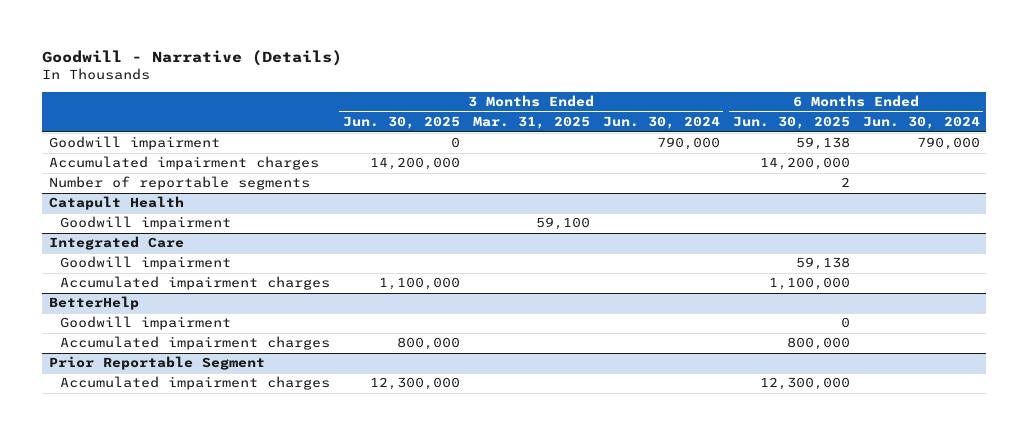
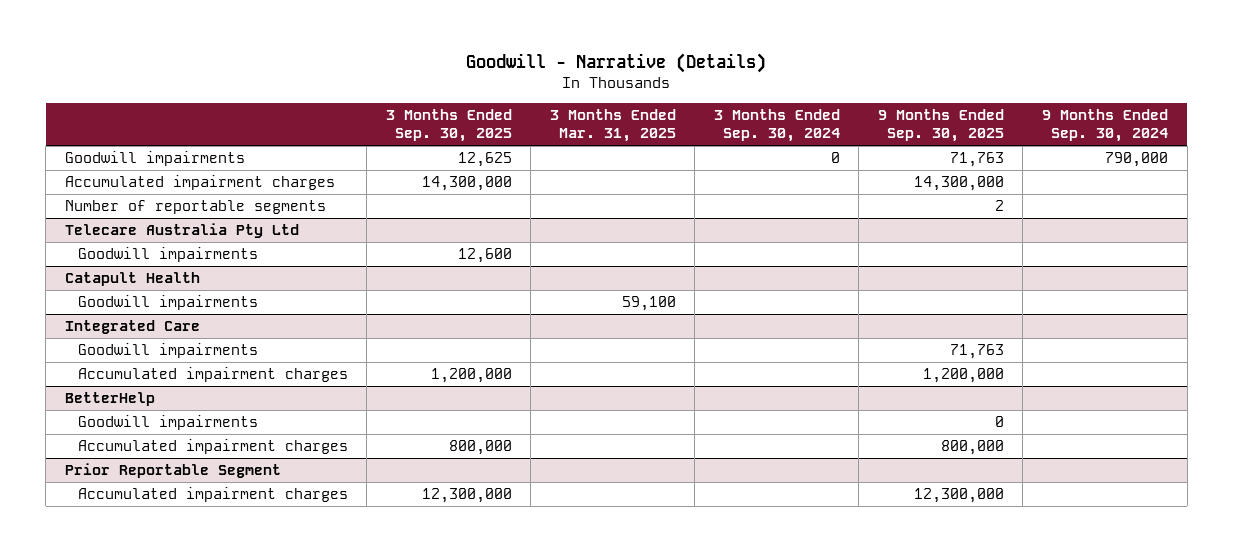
- | 3 Months Ended Jun. 30, 2025 | 3 Months Ended Mar. 31, 2025 | 3 Months Ended Jun. 30, 2024 | 6 Months Ended Jun. 30, 2025 | 6 Months Ended Jun. 30, 2024
+ | 3 Months Ended Sep. 30, 2025 | 3 Months Ended Mar. 31, 2025 | 3 Months Ended Sep. 30, 2024 | 9 Months Ended Sep. 30, 2025 | 9 Months Ended Sep. 30, 2024
- Goodwill impairment | 0 | | 790,000 | 59,138 | 790,000
+ Goodwill impairments | 12,625 | | 0 | 71,763 | 790,000
+ Telecare Australia Pty Ltd
+ Goodwill impairments | 12,600 | | | |
@ Catapult Health
- Goodwill impairment | | 59,100 | | |
+ Goodwill impairments | | 59,100 | | |
@ Integrated Care
- Goodwill impairment | | | | 59,138 |
+ Goodwill impairments | | | | 71,763 |
@ BetterHelp
- Goodwill impairment | | | | 0 |
+ Goodwill impairments | | | | 0 |

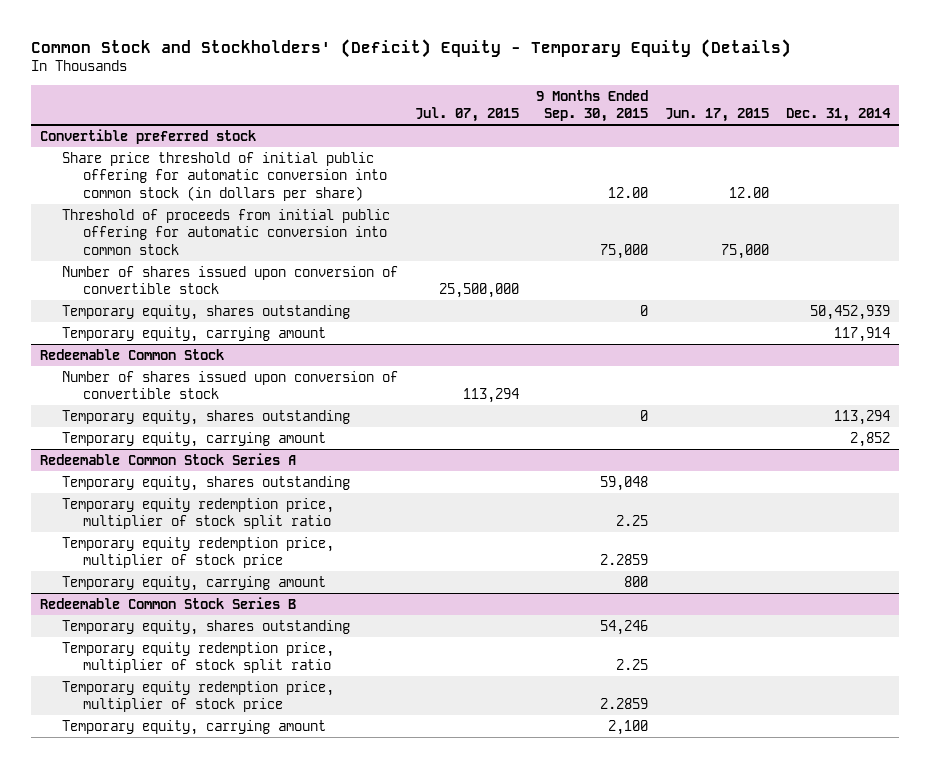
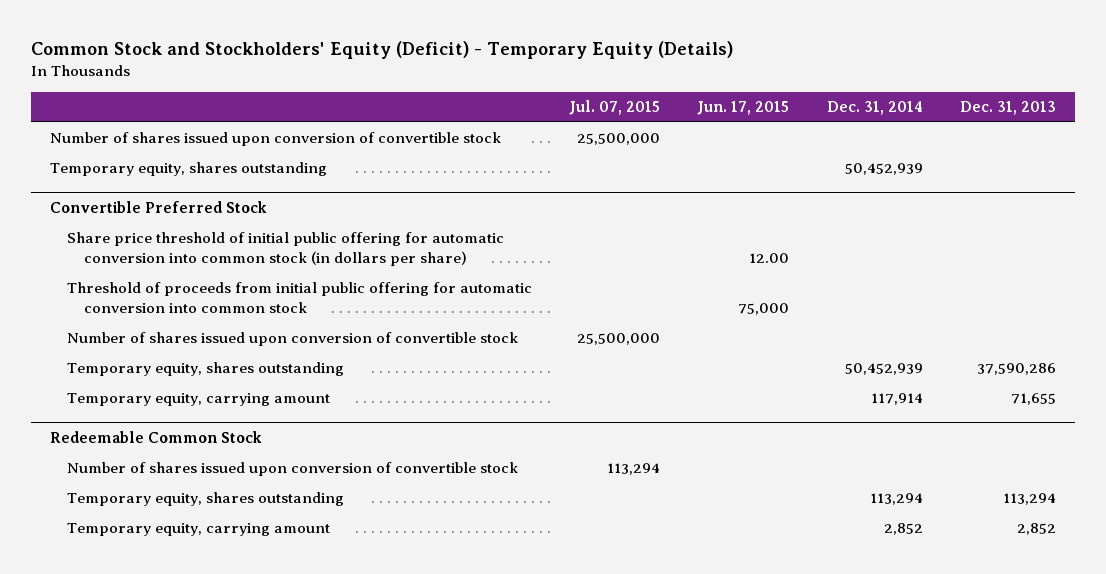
- Common Stock and Stockholders' (Deficit) Equity - Temporary Equity (Details)
+ Common Stock and Stockholders' Equity (Deficit) - Temporary Equity (Details)
- | Jul. 07, 2015 | 9 Months Ended Sep. 30, 2015 | Jun. 17, 2015 | Dec. 31, 2014
+ | Jul. 07, 2015 | Jun. 17, 2015 | Dec. 31, 2014 | Dec. 31, 2013
- Convertible preferred stock
+ Number of shares issued upon conversion of convertible stock | 25,500,000 | | |
+ Temporary equity, shares outstanding | | | 50,452,939 |
+ Convertible Preferred Stock
- Redeemable Common Stock Series A
- Temporary equity, shares outstanding | | 59,048 | |
- Temporary equity redemption price, multiplier of stock split ratio | | 2.25 | |
- Temporary equity redemption price, multiplier of stock price | | 2.2859 | |
- Temporary equity, carrying amount | | 800 | |
- Redeemable Common Stock Series B
- Temporary equity, shares outstanding | | 54,246 | |
- Temporary equity redemption price, multiplier of stock split ratio | | 2.25 | |
- Temporary equity redemption price, multiplier of stock price | | 2.2859 | |
- Temporary equity, carrying amount | | 2,100 | |

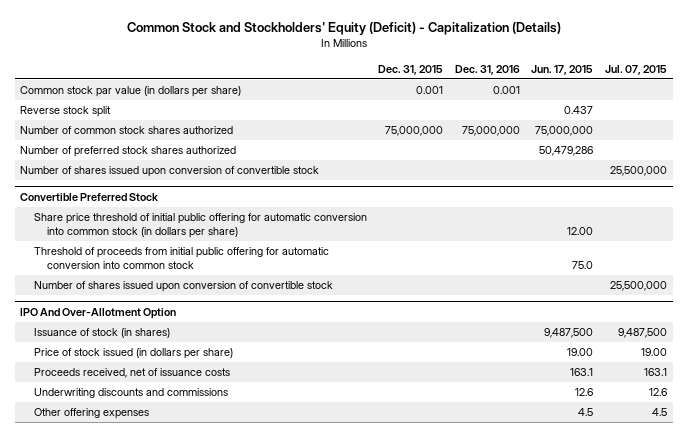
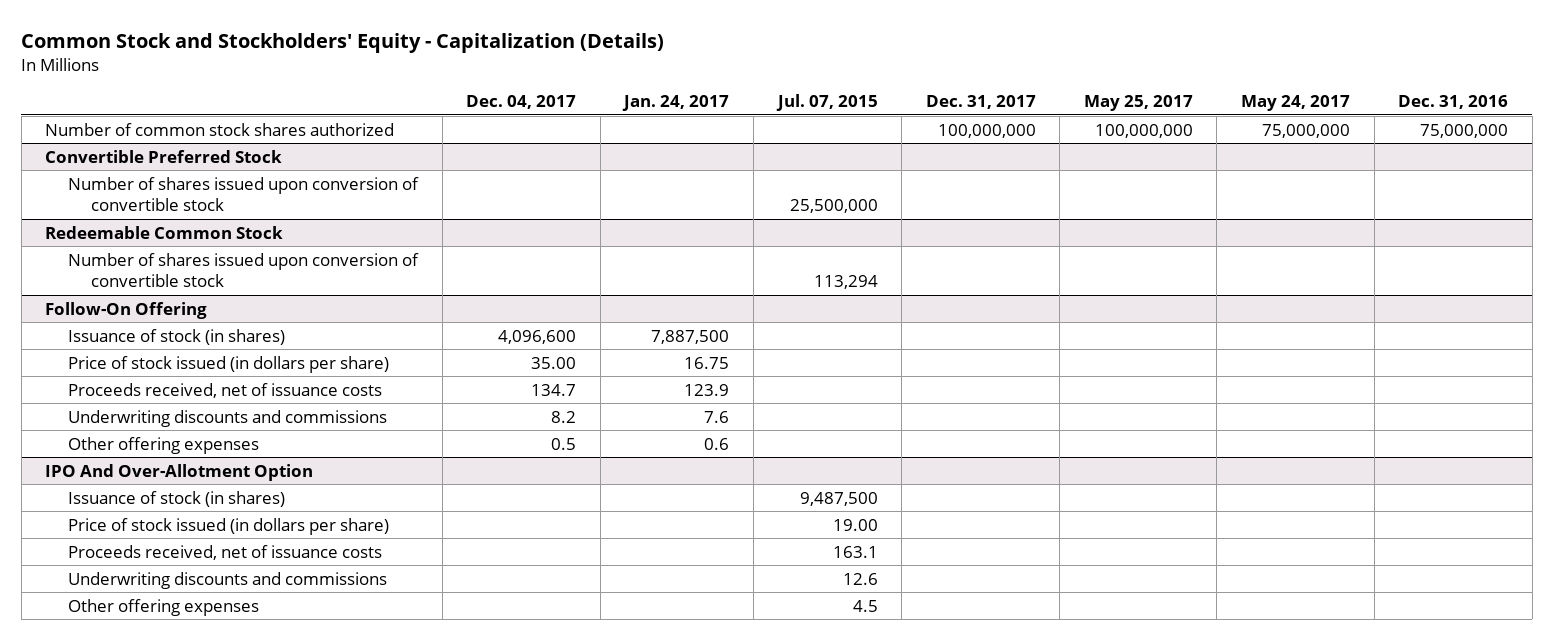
- Common Stock and Stockholders' Equity (Deficit) - Capitalization (Details)
+ Common Stock and Stockholders' Equity - Capitalization (Details)
- | Dec. 31, 2015 | Dec. 31, 2016 | Jun. 17, 2015 | Jul. 07, 2015
+ | Dec. 04, 2017 | Jan. 24, 2017 | Jul. 07, 2015 | Dec. 31, 2017 | May 25, 2017 | May 24, 2017 | Dec. 31, 2016
- Common stock par value (in dollars per share) | 0.001 | 0.001 | |
- Reverse stock split | | | 0.437 |
- Number of preferred stock shares authorized | | | 50,479,286 |
- Number of shares issued upon conversion of convertible stock | | | | 25,500,000
@ Convertible Preferred Stock
- Share price threshold of initial public offering for automatic conversion into common stock (in dollars per share) | | | 12.00 |
- Threshold of proceeds from initial public offering for automatic conversion into common stock | | | 75.0 |
+ Redeemable Common Stock
+ Number of shares issued upon conversion of convertible stock | | | 113,294 | | | |
+ Follow-On Offering
+ Issuance of stock (in shares) | 4,096,600 | 7,887,500 | | | | |
+ Price of stock issued (in dollars per share) | 35.00 | 16.75 | | | | |
+ Proceeds received, net of issuance costs | 134.7 | 123.9 | | | | |
+ Underwriting discounts and commissions | 8.2 | 7.6 | | | | |
+ Other offering expenses | 0.5 | 0.6 | | | | |

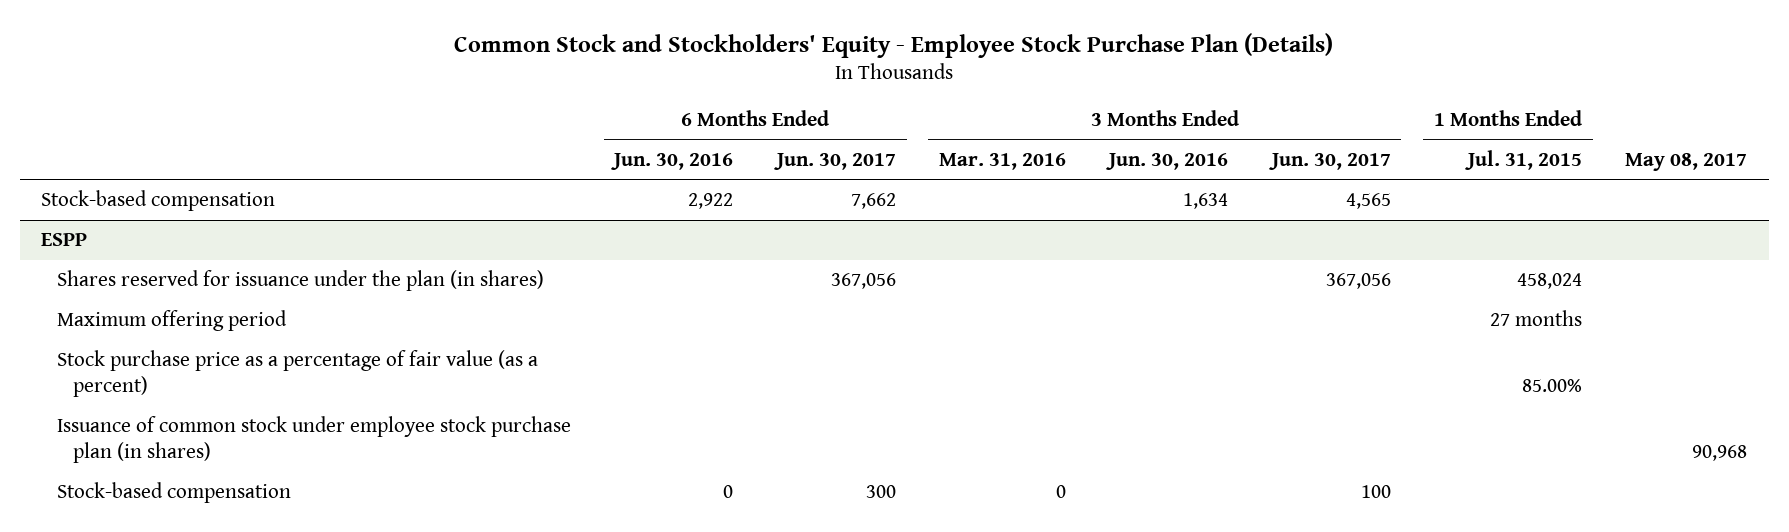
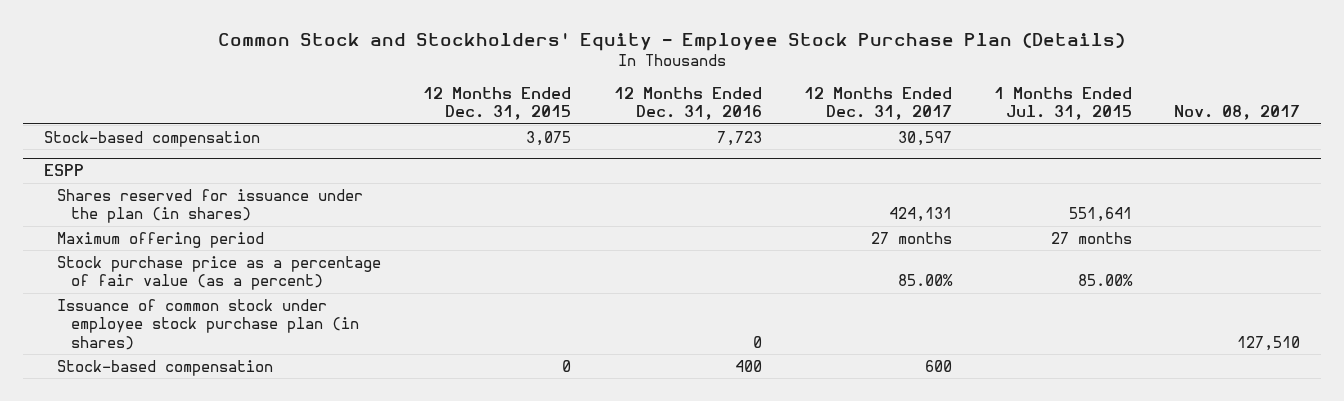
- | 6 Months Ended Jun. 30, 2016 | 6 Months Ended Jun. 30, 2017 | 3 Months Ended Mar. 31, 2016 | 3 Months Ended Jun. 30, 2016 | 3 Months Ended Jun. 30, 2017 | 1 Months Ended Jul. 31, 2015 | May 08, 2017
+ | 12 Months Ended Dec. 31, 2015 | 12 Months Ended Dec. 31, 2016 | 12 Months Ended Dec. 31, 2017 | 1 Months Ended Jul. 31, 2015 | Nov. 08, 2017
@ ESPP
- Shares reserved for issuance under the plan (in shares) | | 367,056 | | | 367,056 | 458,024 |
+ Shares reserved for issuance under the plan (in shares) | | | 424,131 | 551,641 |

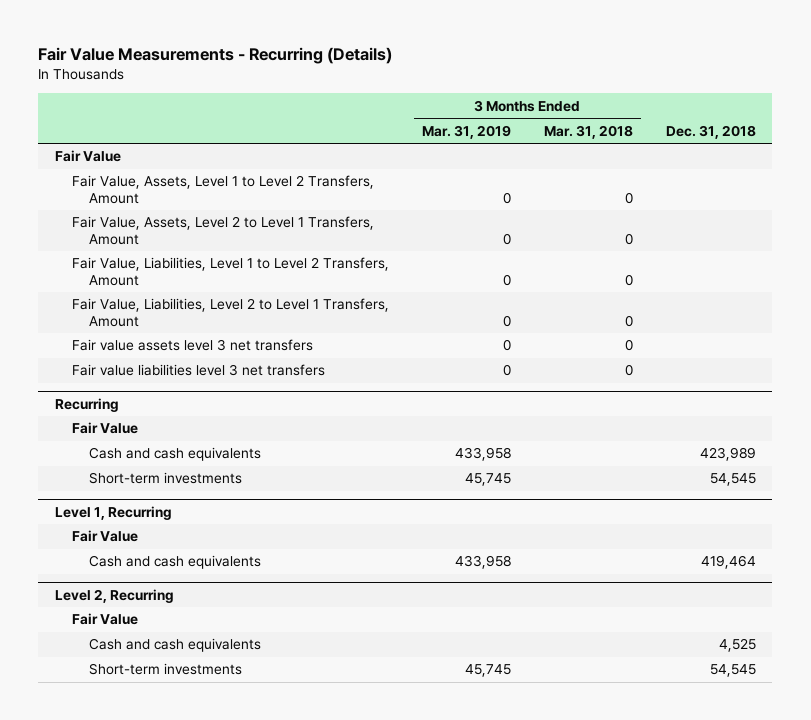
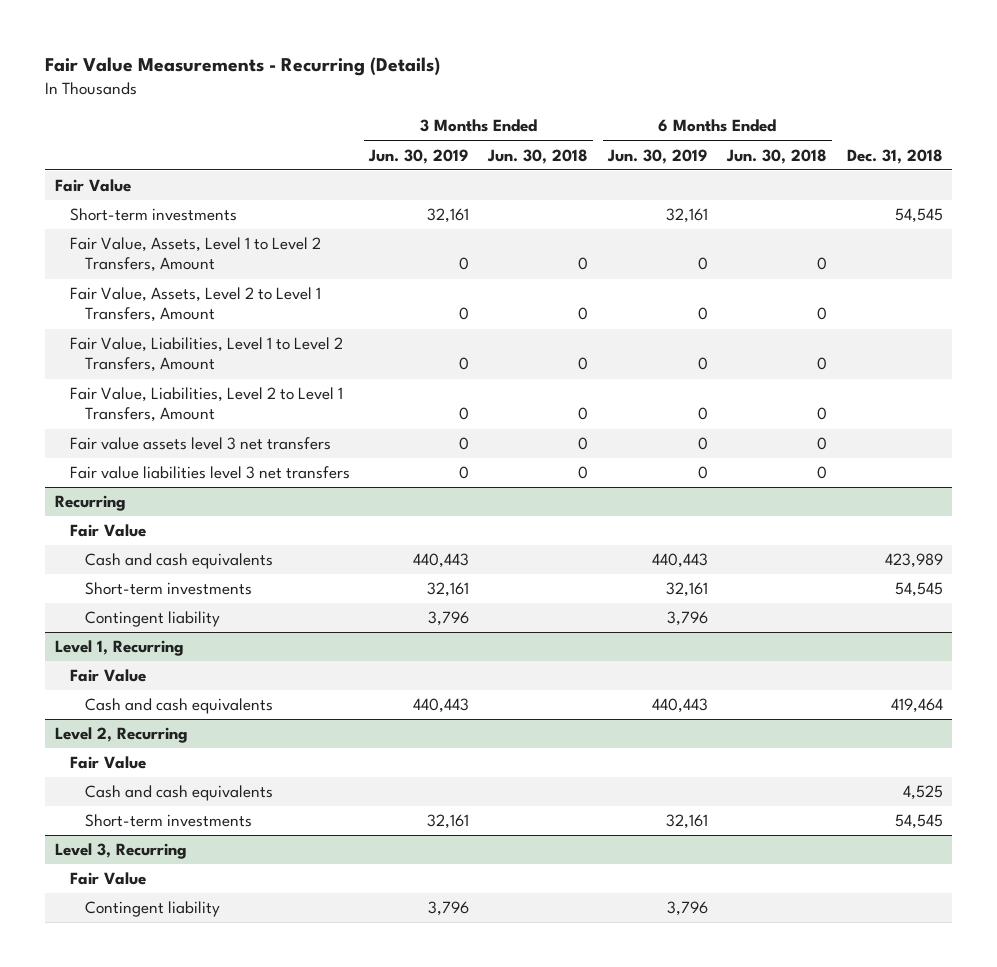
- | 3 Months Ended Mar. 31, 2019 | 3 Months Ended Mar. 31, 2018 | Dec. 31, 2018
+ | 3 Months Ended Jun. 30, 2019 | 3 Months Ended Jun. 30, 2018 | 6 Months Ended Jun. 30, 2019 | 6 Months Ended Jun. 30, 2018 | Dec. 31, 2018
+ Short-term investments | 32,161 | | 32,161 | | 54,545
@ Recurring
+ Contingent liability | 3,796 | | 3,796 | |
+ Level 3, Recurring
+ Fair Value
+ Contingent liability | 3,796 | | 3,796 | |

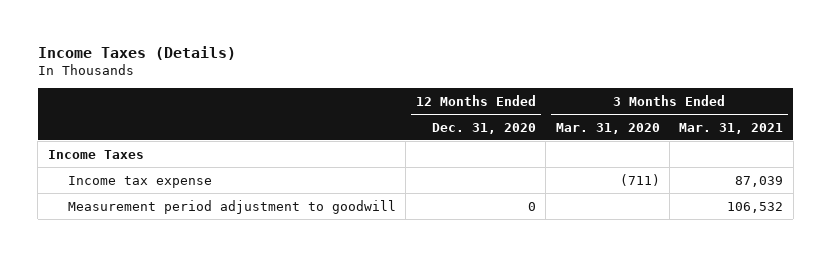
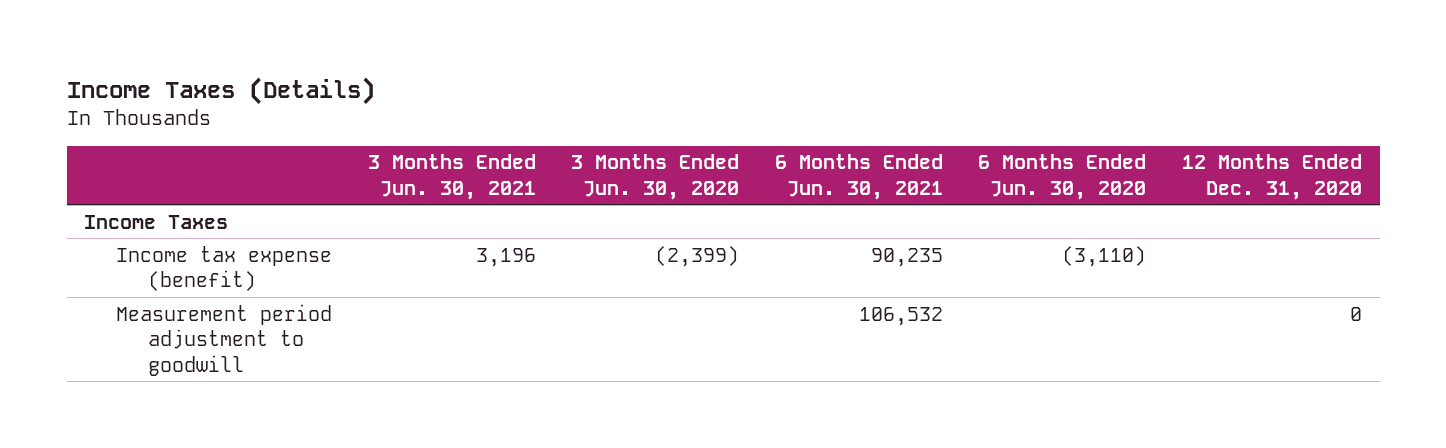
- | 12 Months Ended Dec. 31, 2020 | 3 Months Ended Mar. 31, 2020 | 3 Months Ended Mar. 31, 2021
+ | 3 Months Ended Jun. 30, 2021 | 3 Months Ended Jun. 30, 2020 | 6 Months Ended Jun. 30, 2021 | 6 Months Ended Jun. 30, 2020 | 12 Months Ended Dec. 31, 2020
- Income tax expense | | (711) | 87,039
+ Income tax expense (benefit) | 3,196 | (2,399) | 90,235 | (3,110) |

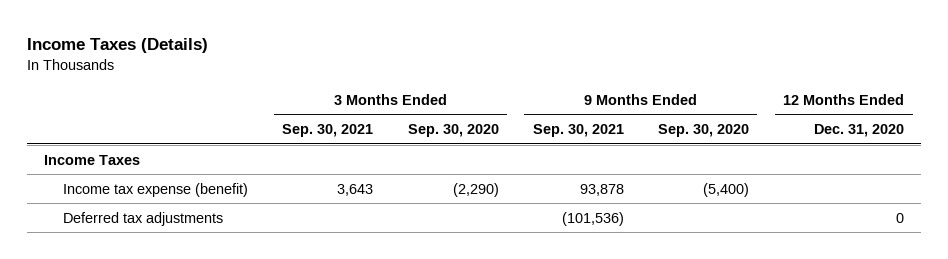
- | 3 Months Ended Jun. 30, 2021 | 3 Months Ended Jun. 30, 2020 | 6 Months Ended Jun. 30, 2021 | 6 Months Ended Jun. 30, 2020 | 12 Months Ended Dec. 31, 2020
+ | 3 Months Ended Sep. 30, 2021 | 3 Months Ended Sep. 30, 2020 | 9 Months Ended Sep. 30, 2021 | 9 Months Ended Sep. 30, 2020 | 12 Months Ended Dec. 31, 2020
- Measurement period adjustment to goodwill | | | 106,532 | | 0
+ Deferred tax adjustments | | | (101,536) | | 0

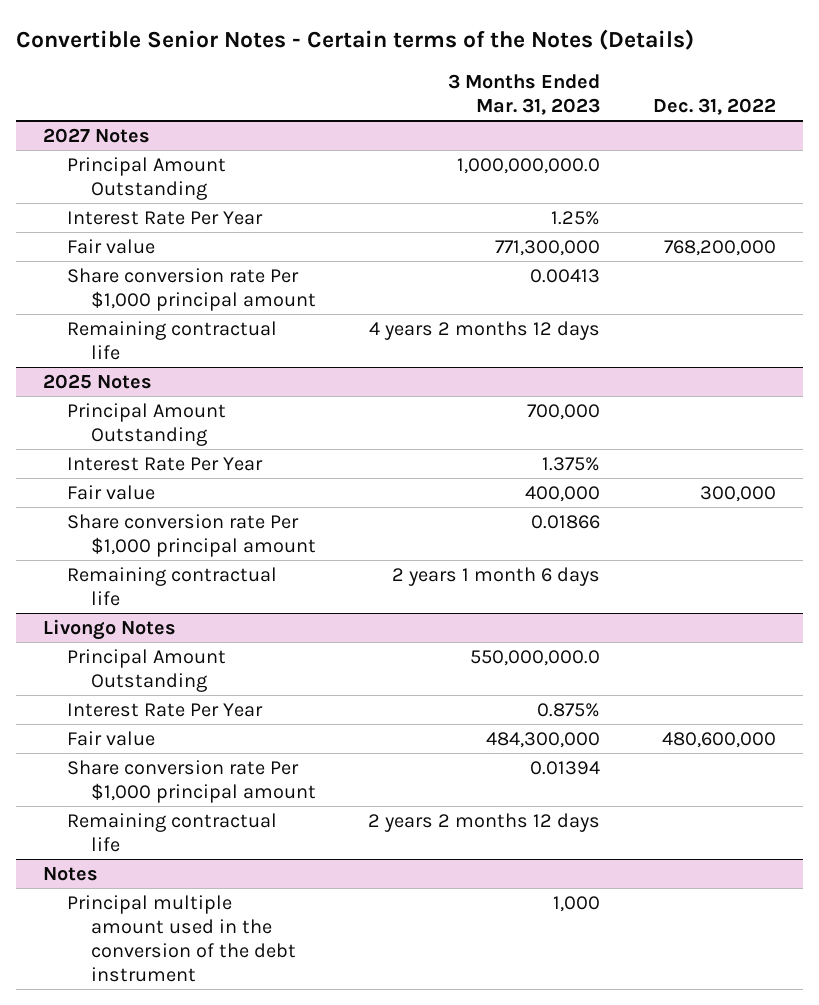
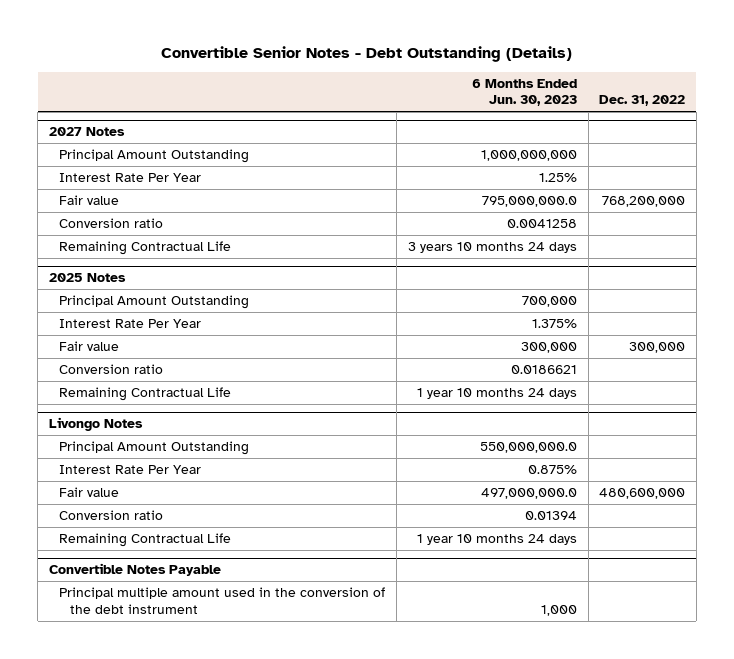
- Convertible Senior Notes - Certain terms of the Notes (Details)
+ Convertible Senior Notes - Debt Outstanding (Details)
- | 3 Months Ended Mar. 31, 2023 | Dec. 31, 2022
+ | 6 Months Ended Jun. 30, 2023 | Dec. 31, 2022
@ 2027 Notes
- Share conversion rate Per $1,000 principal amount | 0.00413 |
- Remaining contractual life | 4 years 2 months 12 days |
+ Conversion ratio | 0.0041258 |
+ Remaining Contractual Life | 3 years 10 months 24 days |
@ 2025 Notes
- Share conversion rate Per $1,000 principal amount | 0.01866 |
- Remaining contractual life | 2 years 1 month 6 days |
+ Conversion ratio | 0.0186621 |
+ Remaining Contractual Life | 1 year 10 months 24 days |
@ Livongo Notes
- Share conversion rate Per $1,000 principal amount | 0.01394 |
- Remaining contractual life | 2 years 2 months 12 days |
- Notes
@ Livongo Notes
+ Conversion ratio | 0.01394 |
+ Remaining Contractual Life | 1 year 10 months 24 days |
+ Convertible Notes Payable

